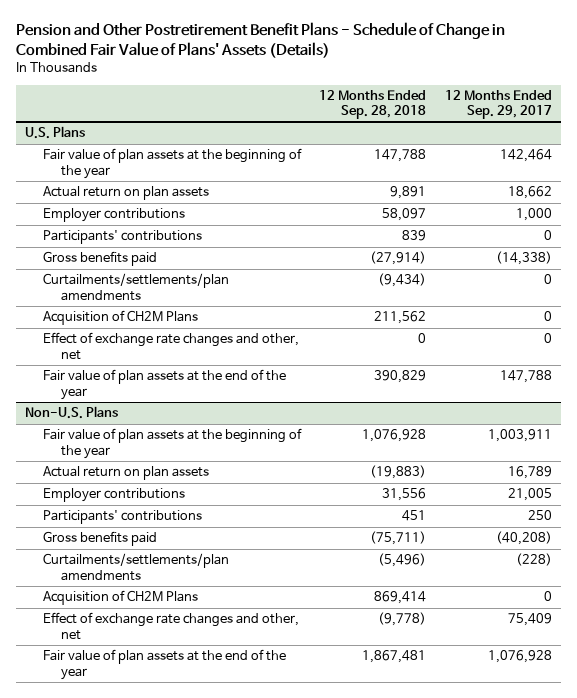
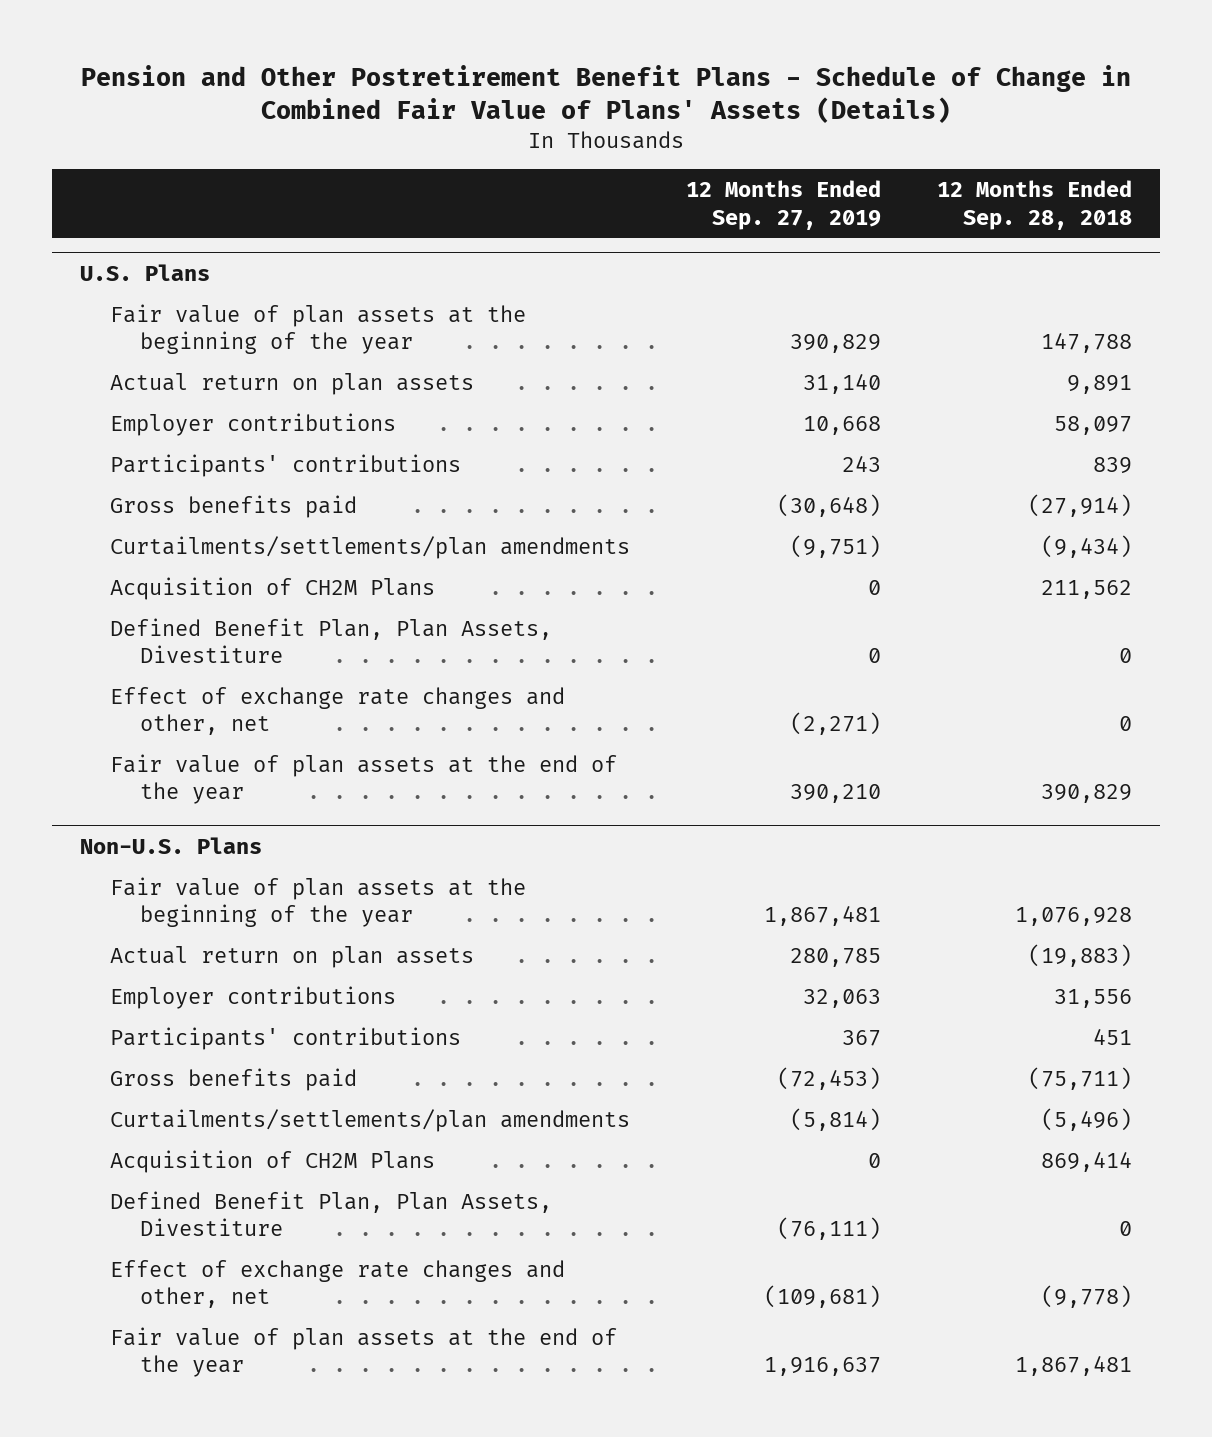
- | 12 Months Ended Sep. 28, 2018 | 12 Months Ended Sep. 29, 2017
+ | 12 Months Ended Sep. 27, 2019 | 12 Months Ended Sep. 28, 2018
@ U.S. Plans
+ Defined Benefit Plan, Plan Assets, Divestiture | 0 | 0
@ Non-U.S. Plans
+ Defined Benefit Plan, Plan Assets, Divestiture | (76,111) | 0

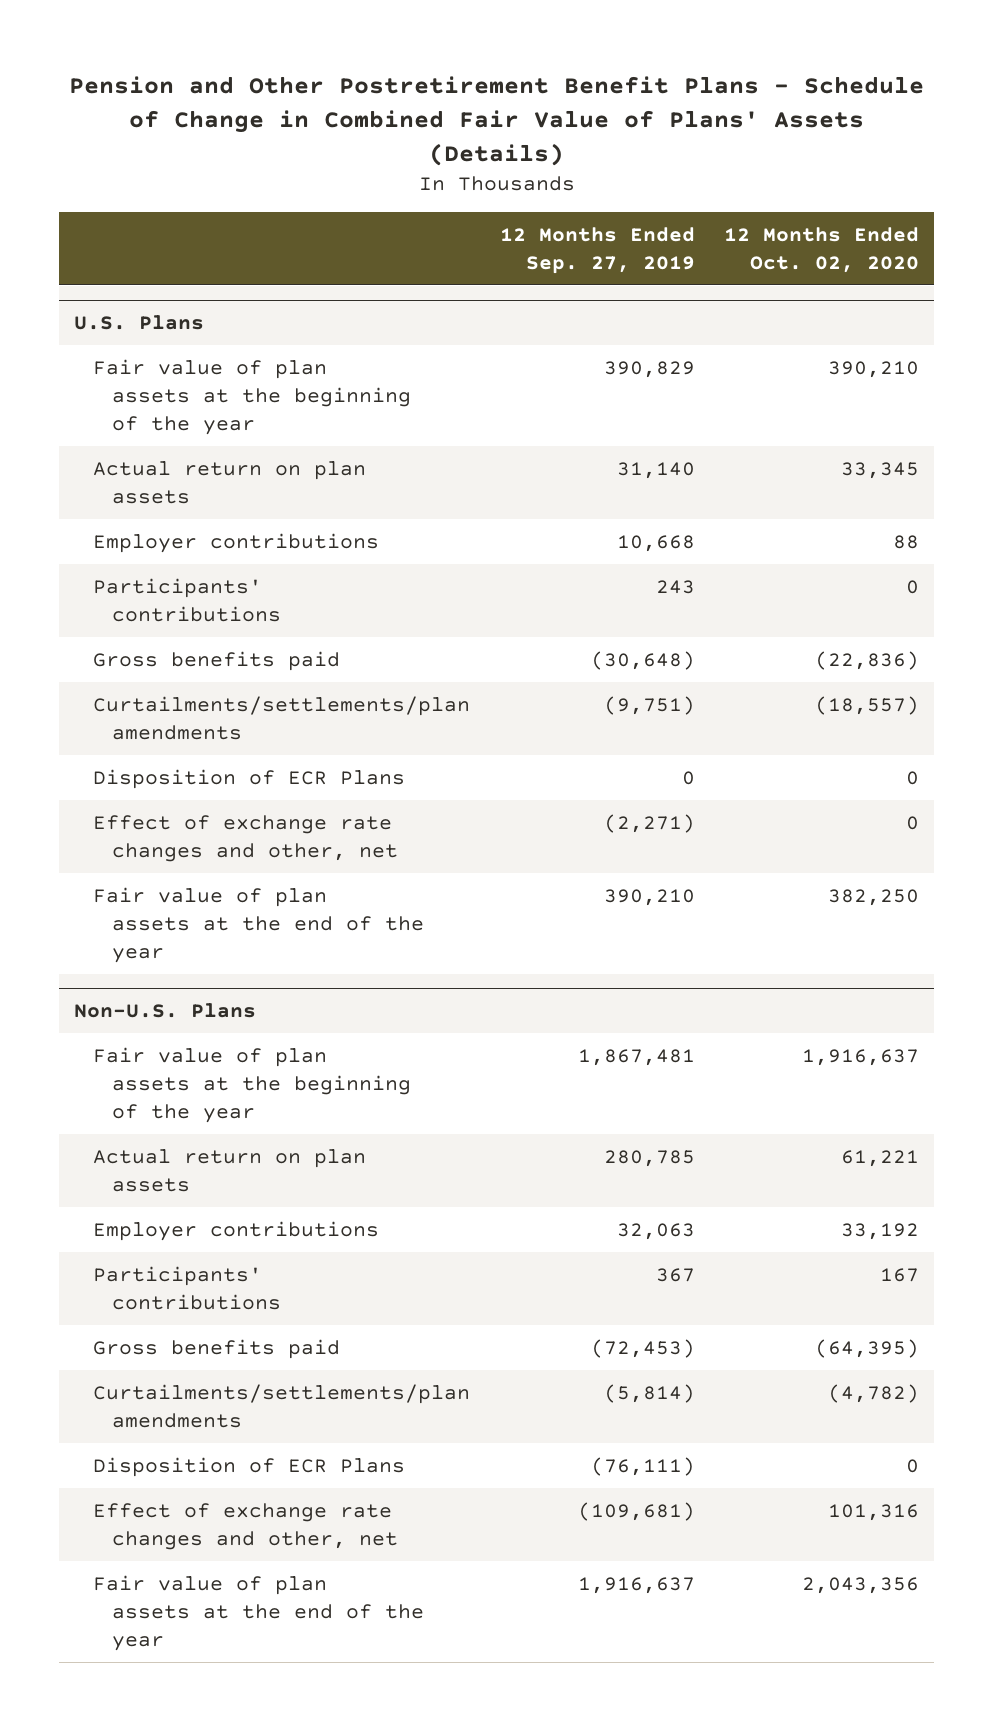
- | 12 Months Ended Sep. 27, 2019 | 12 Months Ended Sep. 28, 2018
+ | 12 Months Ended Sep. 27, 2019 | 12 Months Ended Oct. 02, 2020
@ U.S. Plans
- Acquisition of CH2M Plans | 0 | 211,562
- Defined Benefit Plan, Plan Assets, Divestiture | 0 | 0
+ Disposition of ECR Plans | 0 | 0
@ Non-U.S. Plans
- Acquisition of CH2M Plans | 0 | 869,414
- Defined Benefit Plan, Plan Assets, Divestiture | (76,111) | 0
+ Disposition of ECR Plans | (76,111) | 0

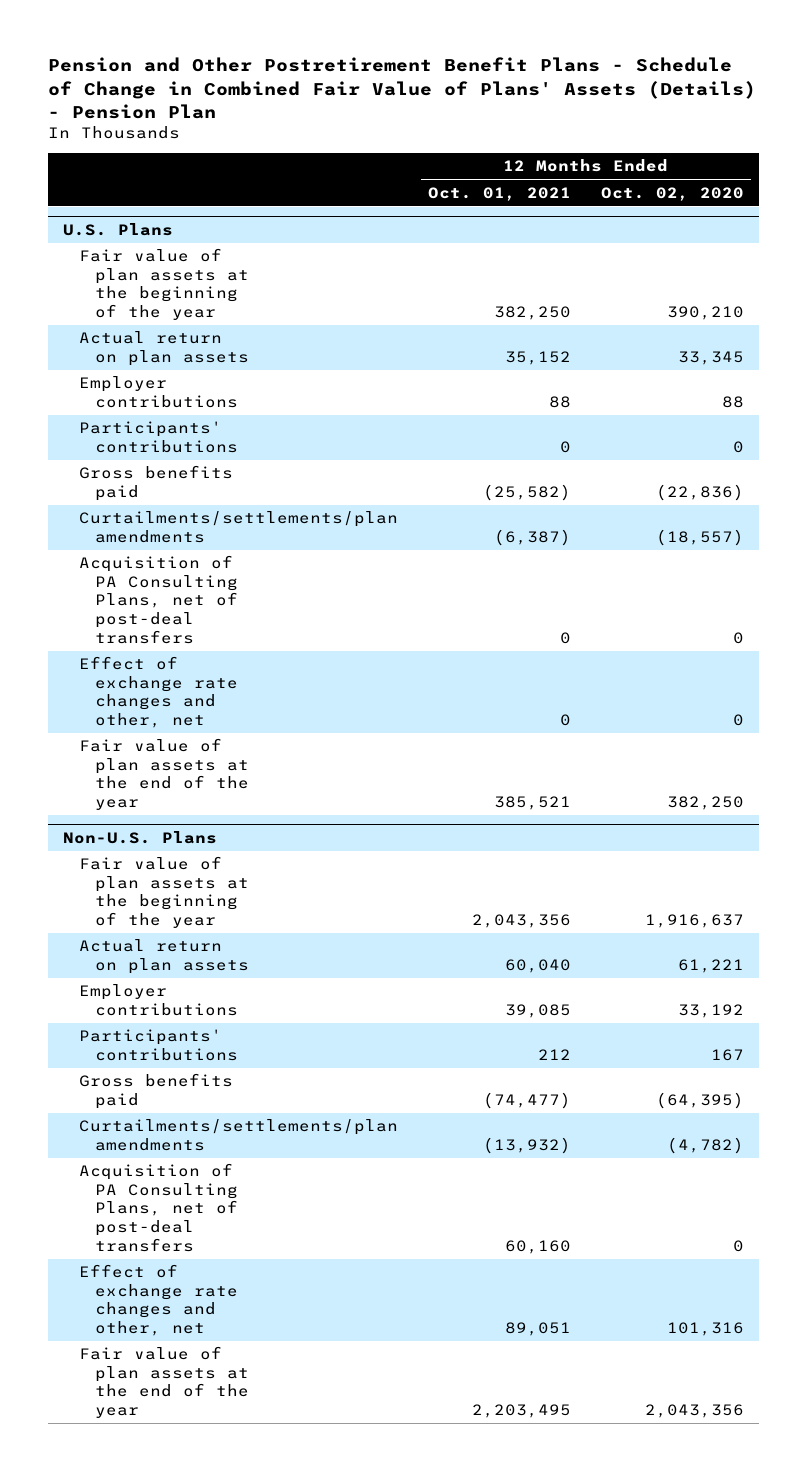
- Pension and Other Postretirement Benefit Plans - Schedule of Change in Combined Fair Value of Plans' Assets (Details)
+ Pension and Other Postretirement Benefit Plans - Schedule of Change in Combined Fair Value of Plans' Assets (Details) - Pension Plan
- | 12 Months Ended Sep. 27, 2019 | 12 Months Ended Oct. 02, 2020
+ | 12 Months Ended Oct. 01, 2021 | 12 Months Ended Oct. 02, 2020
@ U.S. Plans
- Disposition of ECR Plans | 0 | 0
+ Acquisition of PA Consulting Plans, net of post-deal transfers | 0 | 0
@ Non-U.S. Plans
- Disposition of ECR Plans | (76,111) | 0
+ Acquisition of PA Consulting Plans, net of post-deal transfers | 60,160 | 0

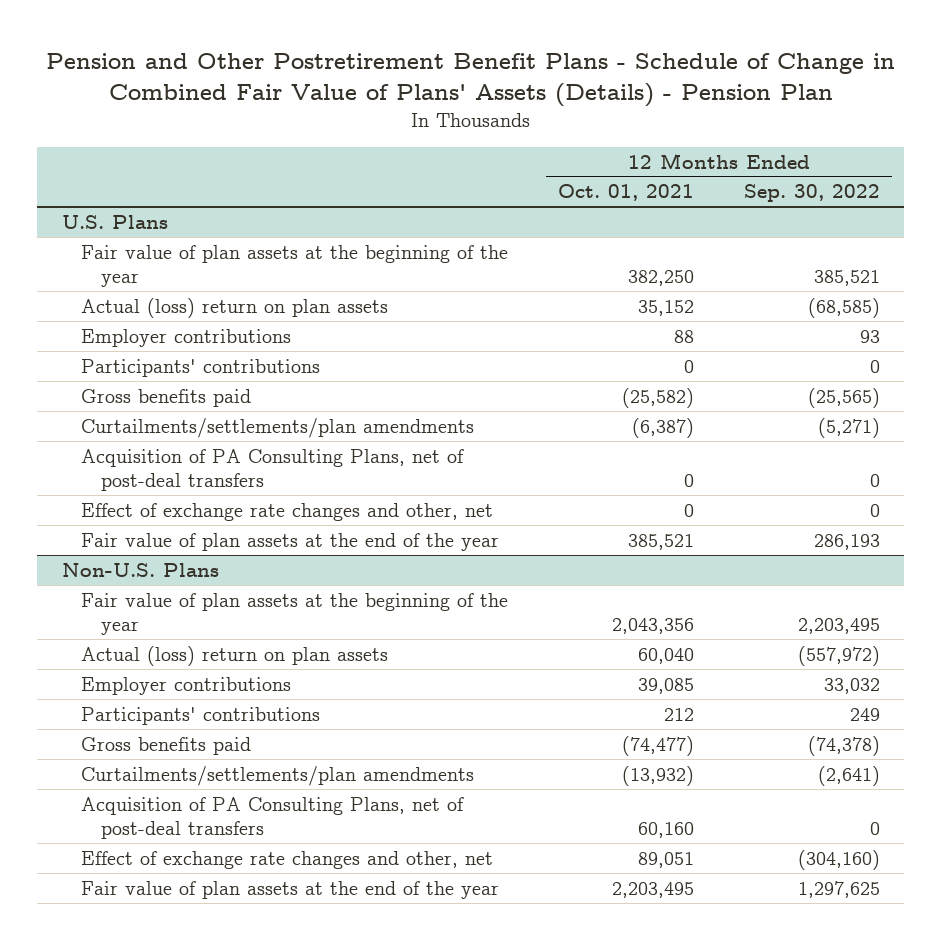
- | 12 Months Ended Oct. 01, 2021 | 12 Months Ended Oct. 02, 2020
+ | 12 Months Ended Oct. 01, 2021 | 12 Months Ended Sep. 30, 2022
@ U.S. Plans
- Actual return on plan assets | 35,152 | 33,345
+ Actual (loss) return on plan assets | 35,152 | (68,585)
@ Non-U.S. Plans
- Actual return on plan assets | 60,040 | 61,221
+ Actual (loss) return on plan assets | 60,040 | (557,972)

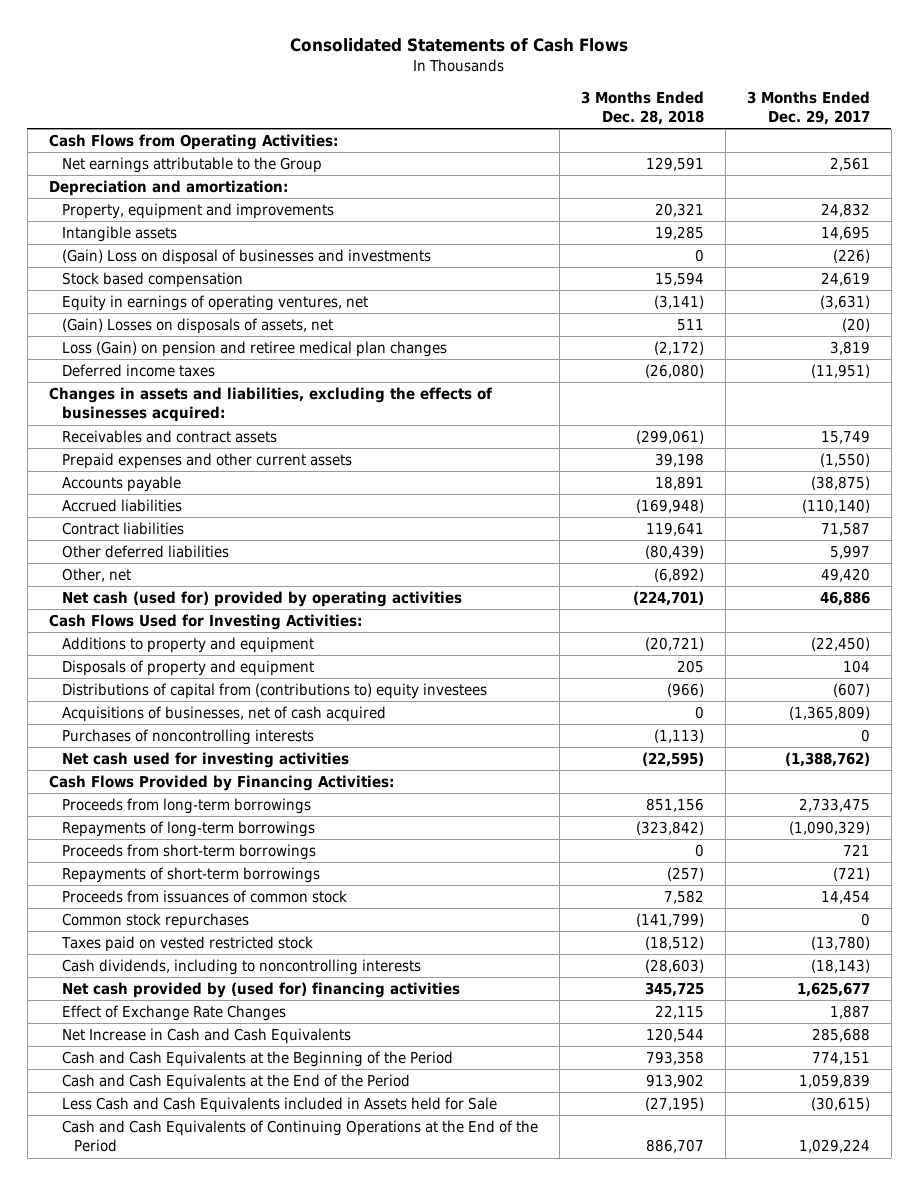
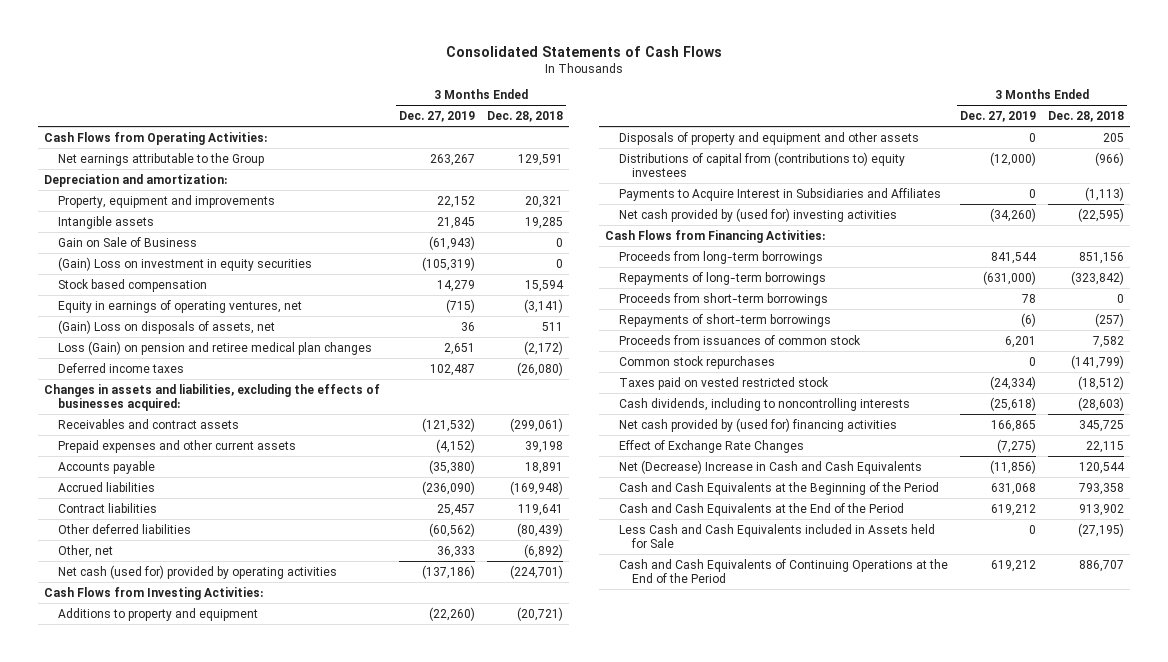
- | 3 Months Ended Dec. 28, 2018 | 3 Months Ended Dec. 29, 2017
+ | 3 Months Ended Dec. 27, 2019 | 3 Months Ended Dec. 28, 2018
- (Gain) Loss on disposal of businesses and investments | 0 | (226)
+ Gain on Sale of Business | (61,943) | 0
+ (Gain) Loss on investment in equity securities | (105,319) | 0
- (Gain) Losses on disposals of assets, net | 511 | (20)
+ (Gain) Loss on disposals of assets, net | 36 | 511
- Cash Flows Used for Investing Activities:
+ Cash Flows from Investing Activities:
- Disposals of property and equipment | 205 | 104
+ Disposals of property and equipment and other assets | 0 | 205
- Acquisitions of businesses, net of cash acquired | 0 | (1,365,809)
- Purchases of noncontrolling interests | (1,113) | 0
- Net cash used for investing activities | (22,595) | (1,388,762)
- Cash Flows Provided by Financing Activities:
+ Payments to Acquire Interest in Subsidiaries and Affiliates | 0 | (1,113)
+ Net cash provided by (used for) investing activities | (34,260) | (22,595)
+ Cash Flows from Financing Activities:
- Net Increase in Cash and Cash Equivalents | 120,544 | 285,688
+ Net (Decrease) Increase in Cash and Cash Equivalents | (11,856) | 120,544

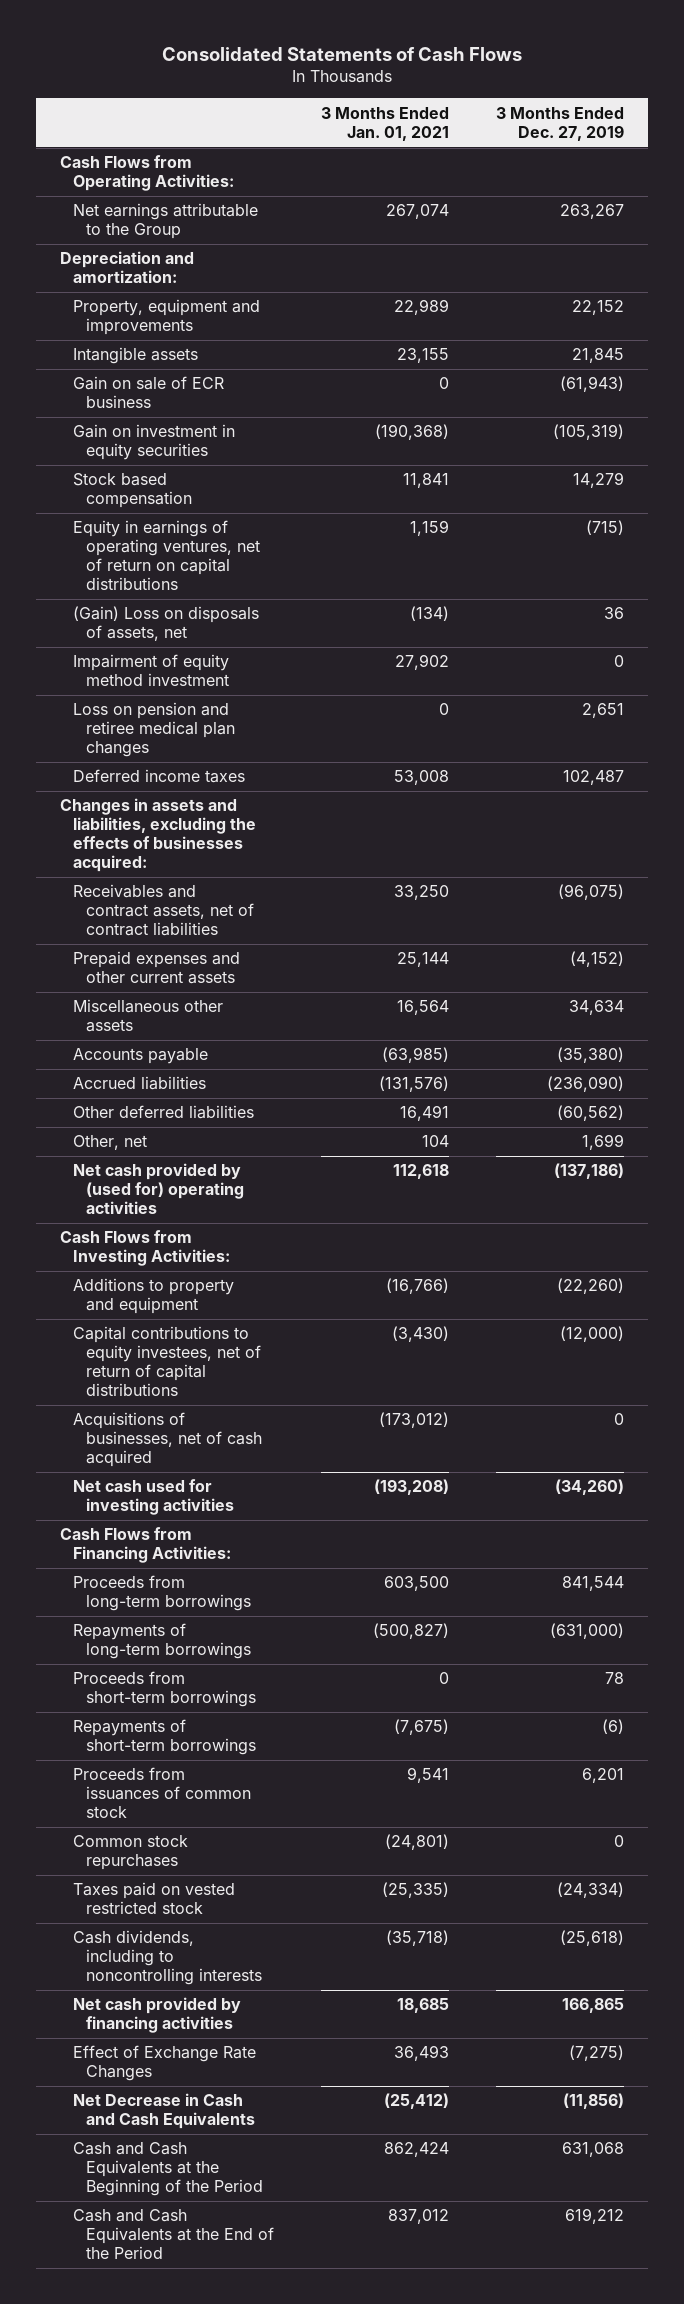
- | 3 Months Ended Dec. 27, 2019 | 3 Months Ended Dec. 28, 2018
+ | 3 Months Ended Jan. 01, 2021 | 3 Months Ended Dec. 27, 2019
- Gain on Sale of Business | (61,943) | 0
- (Gain) Loss on investment in equity securities | (105,319) | 0
+ Gain on sale of ECR business | 0 | (61,943)
+ Gain on investment in equity securities | (190,368) | (105,319)
- Equity in earnings of operating ventures, net | (715) | (3,141)
+ Equity in earnings of operating ventures, net of return on capital distributions | 1,159 | (715)
- Loss (Gain) on pension and retiree medical plan changes | 2,651 | (2,172)
+ Impairment of equity method investment | 27,902 | 0
+ Loss on pension and retiree medical plan changes | 0 | 2,651
- Receivables and contract assets | (121,532) | (299,061)
+ Receivables and contract assets, net of contract liabilities | 33,250 | (96,075)
+ Miscellaneous other assets | 16,564 | 34,634
- Contract liabilities | 25,457 | 119,641
- Other, net | 36,333 | (6,892)
- Net cash (used for) provided by operating activities | (137,186) | (224,701)
+ Other, net | 104 | 1,699
+ Net cash provided by (used for) operating activities | 112,618 | (137,186)
- Disposals of property and equipment and other assets | 0 | 205
- Distributions of capital from (contributions to) equity investees | (12,000) | (966)
- Payments to Acquire Interest in Subsidiaries and Affiliates | 0 | (1,113)
- Net cash provided by (used for) investing activities | (34,260) | (22,595)
+ Capital contributions to equity investees, net of return of capital distributions | (3,430) | (12,000)
+ Acquisitions of businesses, net of cash acquired | (173,012) | 0
+ Net cash used for investing activities | (193,208) | (34,260)
- Net cash provided by (used for) financing activities | 166,865 | 345,725
+ Net cash provided by financing activities | 18,685 | 166,865
- Net (Decrease) Increase in Cash and Cash Equivalents | (11,856) | 120,544
+ Net Decrease in Cash and Cash Equivalents | (25,412) | (11,856)
- Less Cash and Cash Equivalents included in Assets held for Sale | 0 | (27,195)
- Cash and Cash Equivalents of Continuing Operations at the End of the Period | 619,212 | 886,707

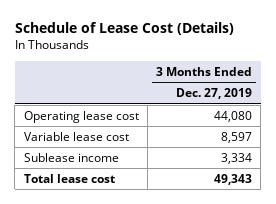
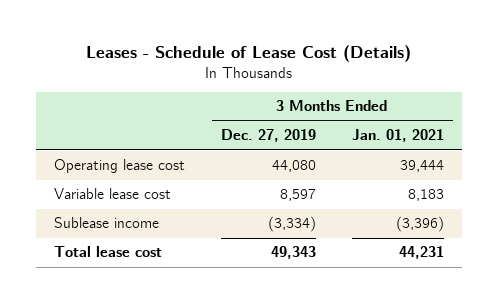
- Schedule of Lease Cost (Details)
+ Leases - Schedule of Lease Cost (Details)
- | 3 Months Ended Dec. 27, 2019
+ | 3 Months Ended Dec. 27, 2019 | 3 Months Ended Jan. 01, 2021
- Sublease income | 3,334
+ Sublease income | (3,334) | (3,396)

